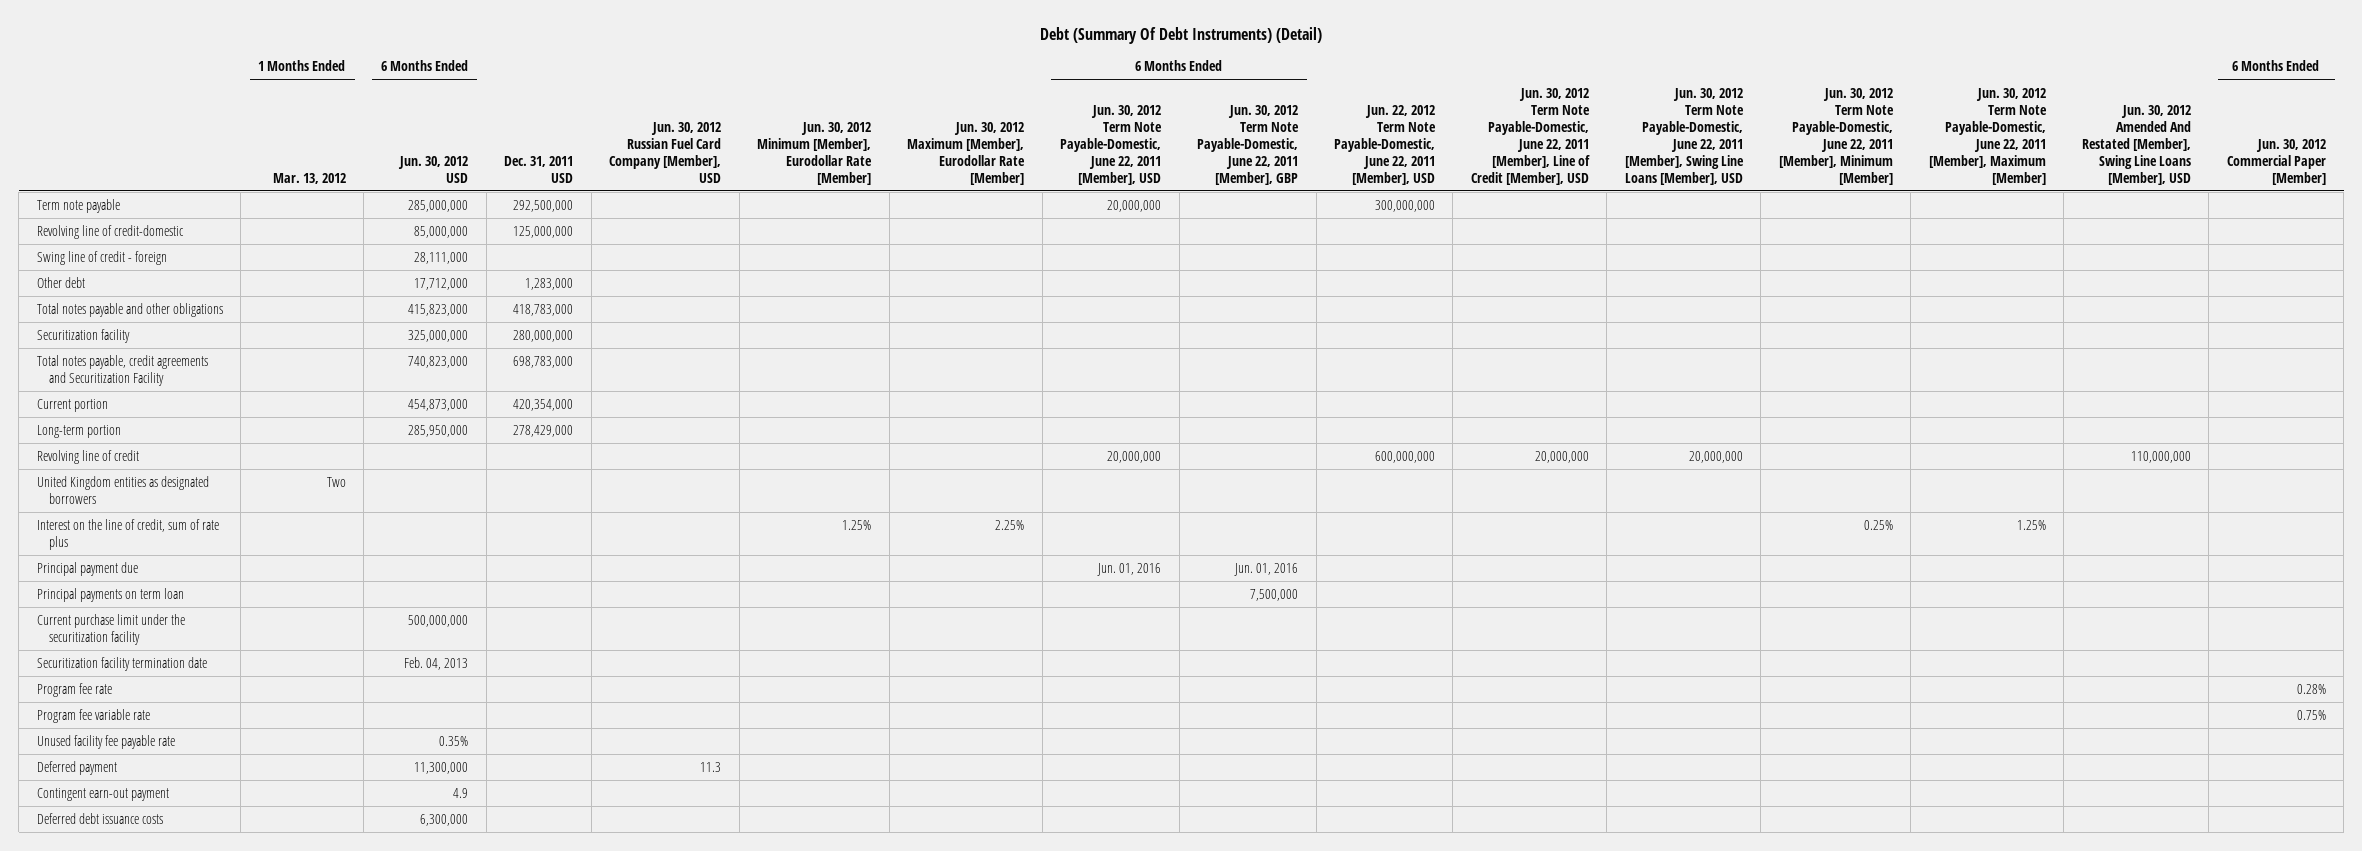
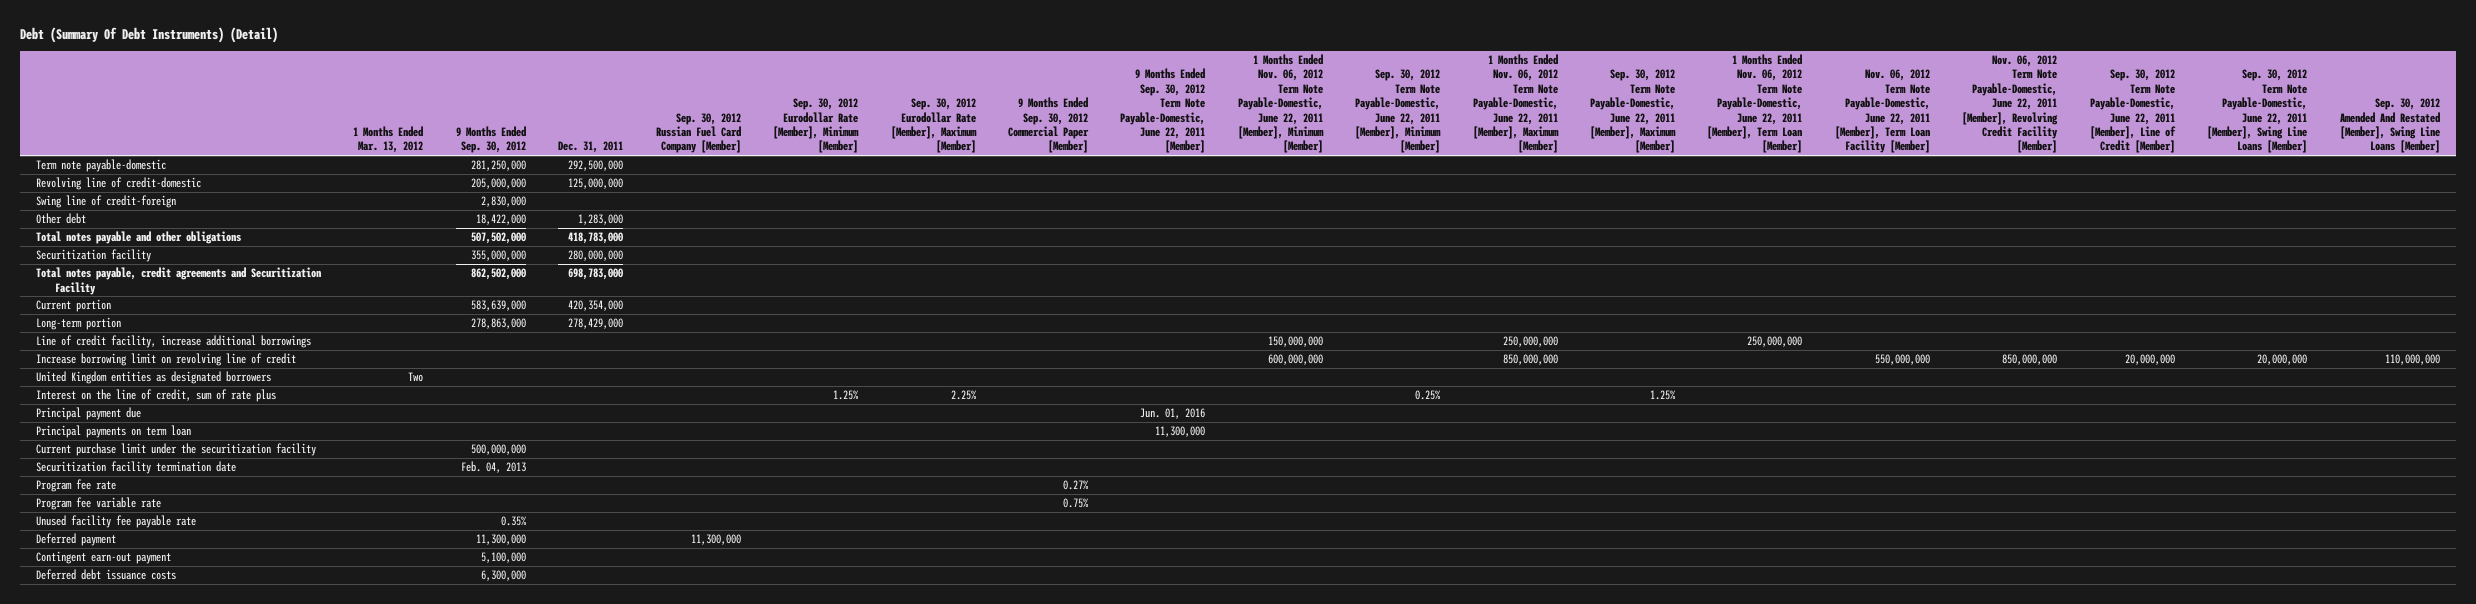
- | 1 Months Ended Mar. 13, 2012 | 6 Months Ended Jun. 30, 2012 USD | Dec. 31, 2011 USD | Jun. 30, 2012 Russian Fuel Card Company [Member], USD | Jun. 30, 2012 Minimum [Member], Eurodollar Rate [Member] | Jun. 30, 2012 Maximum [Member], Eurodollar Rate [Member] | 6 Months Ended Jun. 30, 2012 Term Note Payable-Domestic, June 22, 2011 [Member], USD | 6 Months Ended Jun. 30, 2012 Term Note Payable-Domestic, June 22, 2011 [Member], GBP | Jun. 22, 2012 Term Note Payable-Domestic, June 22, 2011 [Member], USD | Jun. 30, 2012 Term Note Payable-Domestic, June 22, 2011 [Member], Line of Credit [Member], USD | Jun. 30, 2012 Term Note Payable-Domestic, June 22, 2011 [Member], Swing Line Loans [Member], USD | Jun. 30, 2012 Term Note Payable-Domestic, June 22, 2011 [Member], Minimum [Member] | Jun. 30, 2012 Term Note Payable-Domestic, June 22, 2011 [Member], Maximum [Member] | Jun. 30, 2012 Amended And Restated [Member], Swing Line Loans [Member], USD | 6 Months Ended Jun. 30, 2012 Commercial Paper [Member]
+ | 1 Months Ended Mar. 13, 2012 | 9 Months Ended Sep. 30, 2012 | Dec. 31, 2011 | Sep. 30, 2012 Russian Fuel Card Company [Member] | Sep. 30, 2012 Eurodollar Rate [Member], Minimum [Member] | Sep. 30, 2012 Eurodollar Rate [Member], Maximum [Member] | 9 Months Ended Sep. 30, 2012 Commercial Paper [Member] | 9 Months Ended Sep. 30, 2012 Term Note Payable-Domestic, June 22, 2011 [Member] | 1 Months Ended Nov. 06, 2012 Term Note Payable-Domestic, June 22, 2011 [Member], Minimum [Member] | Sep. 30, 2012 Term Note Payable-Domestic, June 22, 2011 [Member], Minimum [Member] | 1 Months Ended Nov. 06, 2012 Term Note Payable-Domestic, June 22, 2011 [Member], Maximum [Member] | Sep. 30, 2012 Term Note Payable-Domestic, June 22, 2011 [Member], Maximum [Member] | 1 Months Ended Nov. 06, 2012 Term Note Payable-Domestic, June 22, 2011 [Member], Term Loan [Member] | Nov. 06, 2012 Term Note Payable-Domestic, June 22, 2011 [Member], Term Loan Facility [Member] | Nov. 06, 2012 Term Note Payable-Domestic, June 22, 2011 [Member], Revolving Credit Facility [Member] | Sep. 30, 2012 Term Note Payable-Domestic, June 22, 2011 [Member], Line of Credit [Member] | Sep. 30, 2012 Term Note Payable-Domestic, June 22, 2011 [Member], Swing Line Loans [Member] | Sep. 30, 2012 Amended And Restated [Member], Swing Line Loans [Member]
- Term note payable | | 285,000,000 | 292,500,000 | | | | 20,000,000 | | 300,000,000 | | | | | |
+ Term note payable-domestic | | 281,250,000 | 292,500,000 | | | | | | | | | | | | | | |
- Swing line of credit - foreign | | 28,111,000 | | | | | | | | | | | | |
+ Swing line of credit-foreign | | 2,830,000 | | | | | | | | | | | | | | | |
- Revolving line of credit | | | | | | | 20,000,000 | | 600,000,000 | 20,000,000 | 20,000,000 | | | 110,000,000 |
+ Line of credit facility, increase additional borrowings | | | | | | | | | 150,000,000 | | 250,000,000 | | 250,000,000 | | | | |
+ Increase borrowing limit on revolving line of credit | | | | | | | | | 600,000,000 | | 850,000,000 | | | 550,000,000 | 850,000,000 | 20,000,000 | 20,000,000 | 110,000,000

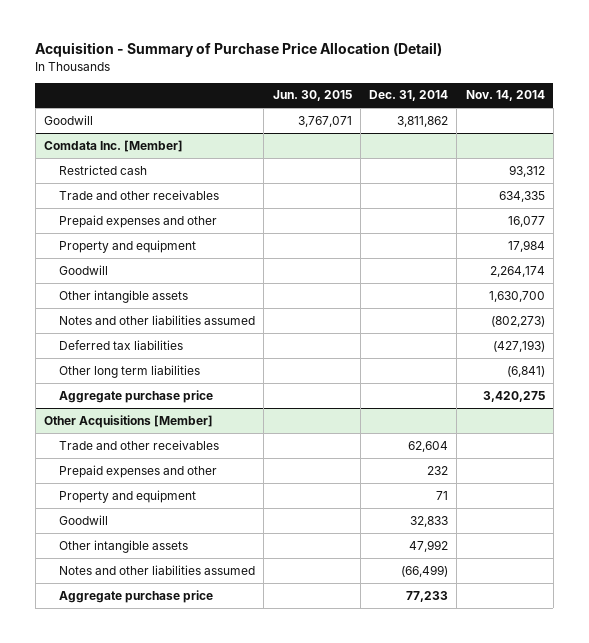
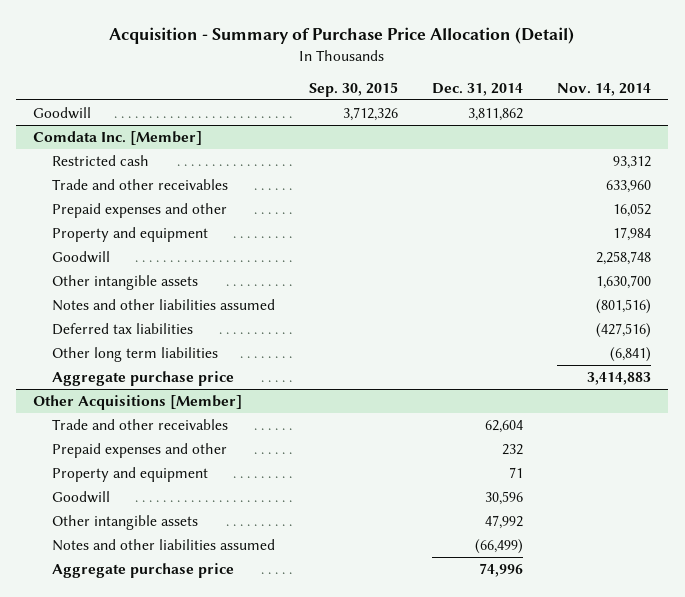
- | Jun. 30, 2015 | Dec. 31, 2014 | Nov. 14, 2014
+ | Sep. 30, 2015 | Dec. 31, 2014 | Nov. 14, 2014
@ Comdata Inc. [Member]
- Trade and other receivables | | | 634,335
- Prepaid expenses and other | | | 16,077
+ Trade and other receivables | | | 633,960
+ Prepaid expenses and other | | | 16,052
- Goodwill | | | 2,264,174
+ Goodwill | | | 2,258,748
- Notes and other liabilities assumed | | | (802,273)
- Deferred tax liabilities | | | (427,193)
+ Notes and other liabilities assumed | | | (801,516)
+ Deferred tax liabilities | | | (427,516)
- Aggregate purchase price | | | 3,420,275
+ Aggregate purchase price | | | 3,414,883
@ Other Acquisitions [Member]
- Goodwill | | 32,833 |
+ Goodwill | | 30,596 |
- Aggregate purchase price | | 77,233 |
+ Aggregate purchase price | | 74,996 |

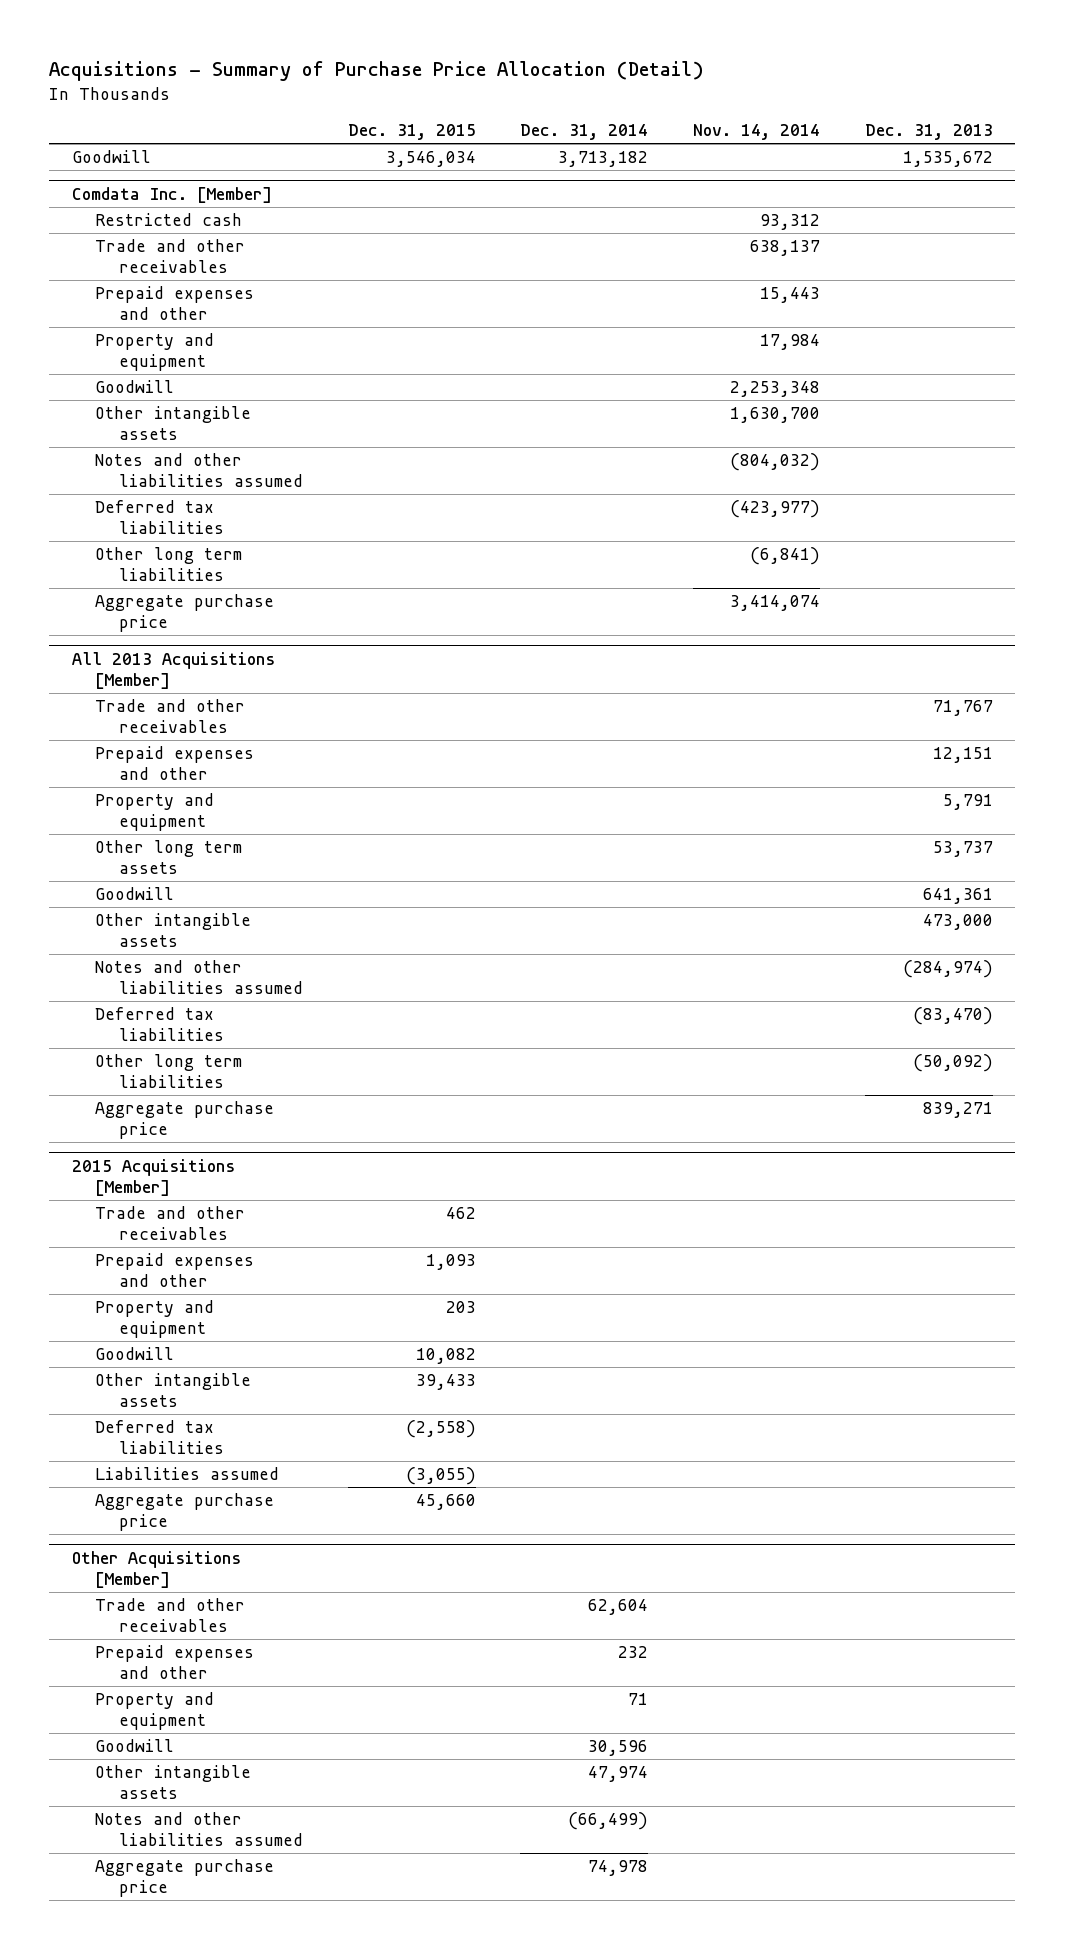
- Acquisition - Summary of Purchase Price Allocation (Detail)
+ Acquisitions - Summary of Purchase Price Allocation (Detail)
- | Sep. 30, 2015 | Dec. 31, 2014 | Nov. 14, 2014
+ | Dec. 31, 2015 | Dec. 31, 2014 | Nov. 14, 2014 | Dec. 31, 2013
- Goodwill | 3,712,326 | 3,811,862 |
+ Goodwill | 3,546,034 | 3,713,182 | | 1,535,672
@ Comdata Inc. [Member]
- Trade and other receivables | | | 633,960
- Prepaid expenses and other | | | 16,052
+ Trade and other receivables | | | 638,137 |
+ Prepaid expenses and other | | | 15,443 |
- Goodwill | | | 2,258,748
+ Goodwill | | | 2,253,348 |
- Notes and other liabilities assumed | | | (801,516)
- Deferred tax liabilities | | | (427,516)
+ Notes and other liabilities assumed | | | (804,032) |
+ Deferred tax liabilities | | | (423,977) |
- Aggregate purchase price | | | 3,414,883
+ Aggregate purchase price | | | 3,414,074 |
+ All 2013 Acquisitions [Member]
+ Trade and other receivables | | | | 71,767
+ Prepaid expenses and other | | | | 12,151
+ Property and equipment | | | | 5,791
+ Other long term assets | | | | 53,737
+ Goodwill | | | | 641,361
+ Other intangible assets | | | | 473,000
+ Notes and other liabilities assumed | | | | (284,974)
+ Deferred tax liabilities | | | | (83,470)
+ Other long term liabilities | | | | (50,092)
+ Aggregate purchase price | | | | 839,271
+ 2015 Acquisitions [Member]
+ Trade and other receivables | 462 | | |
+ Prepaid expenses and other | 1,093 | | |
+ Property and equipment | 203 | | |
+ Goodwill | 10,082 | | |
+ Other intangible assets | 39,433 | | |
+ Deferred tax liabilities | (2,558) | | |
+ Liabilities assumed | (3,055) | | |
+ Aggregate purchase price | 45,660 | | |
@ Other Acquisitions [Member]
- Other intangible assets | | 47,992 |
+ Other intangible assets | | 47,974 | |
- Aggregate purchase price | | 74,996 |
+ Aggregate purchase price | | 74,978 | |

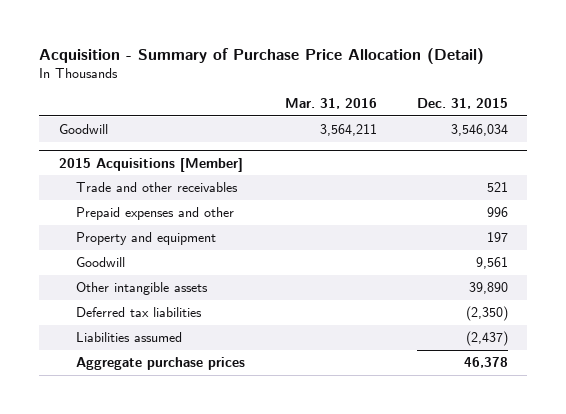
- Acquisitions - Summary of Purchase Price Allocation (Detail)
+ Acquisition - Summary of Purchase Price Allocation (Detail)
- | Dec. 31, 2015 | Dec. 31, 2014 | Nov. 14, 2014 | Dec. 31, 2013
+ | Mar. 31, 2016 | Dec. 31, 2015
- Comdata Inc. [Member]
- Restricted cash | | | 93,312 |
- Trade and other receivables | | | 638,137 |
- Prepaid expenses and other | | | 15,443 |
- Property and equipment | | | 17,984 |
- Goodwill | | | 2,253,348 |
- Other intangible assets | | | 1,630,700 |
- Notes and other liabilities assumed | | | (804,032) |
- Deferred tax liabilities | | | (423,977) |
- Other long term liabilities | | | (6,841) |
- Aggregate purchase price | | | 3,414,074 |
- All 2013 Acquisitions [Member]
- Trade and other receivables | | | | 71,767
- Prepaid expenses and other | | | | 12,151
- Property and equipment | | | | 5,791
- Other long term assets | | | | 53,737
- Goodwill | | | | 641,361
- Other intangible assets | | | | 473,000
- Notes and other liabilities assumed | | | | (284,974)
- Deferred tax liabilities | | | | (83,470)
- Other long term liabilities | | | | (50,092)
- Aggregate purchase price | | | | 839,271
@ 2015 Acquisitions [Member]
- Trade and other receivables | 462 | | |
- Prepaid expenses and other | 1,093 | | |
- Property and equipment | 203 | | |
- Goodwill | 10,082 | | |
- Other intangible assets | 39,433 | | |
- Deferred tax liabilities | (2,558) | | |
- Liabilities assumed | (3,055) | | |
- Aggregate purchase price | 45,660 | | |
- Other Acquisitions [Member]
- Trade and other receivables | | 62,604 | |
- Prepaid expenses and other | | 232 | |
- Property and equipment | | 71 | |
- Goodwill | | 30,596 | |
- Other intangible assets | | 47,974 | |
- Notes and other liabilities assumed | | (66,499) | |
- Aggregate purchase price | | 74,978 | |
@ 2015 Acquisitions [Member]
+ Trade and other receivables | | 521
+ Prepaid expenses and other | | 996
+ Property and equipment | | 197
+ Goodwill | | 9,561
+ Other intangible assets | | 39,890
+ Deferred tax liabilities | | (2,350)
+ Liabilities assumed | | (2,437)
+ Aggregate purchase prices | | 46,378

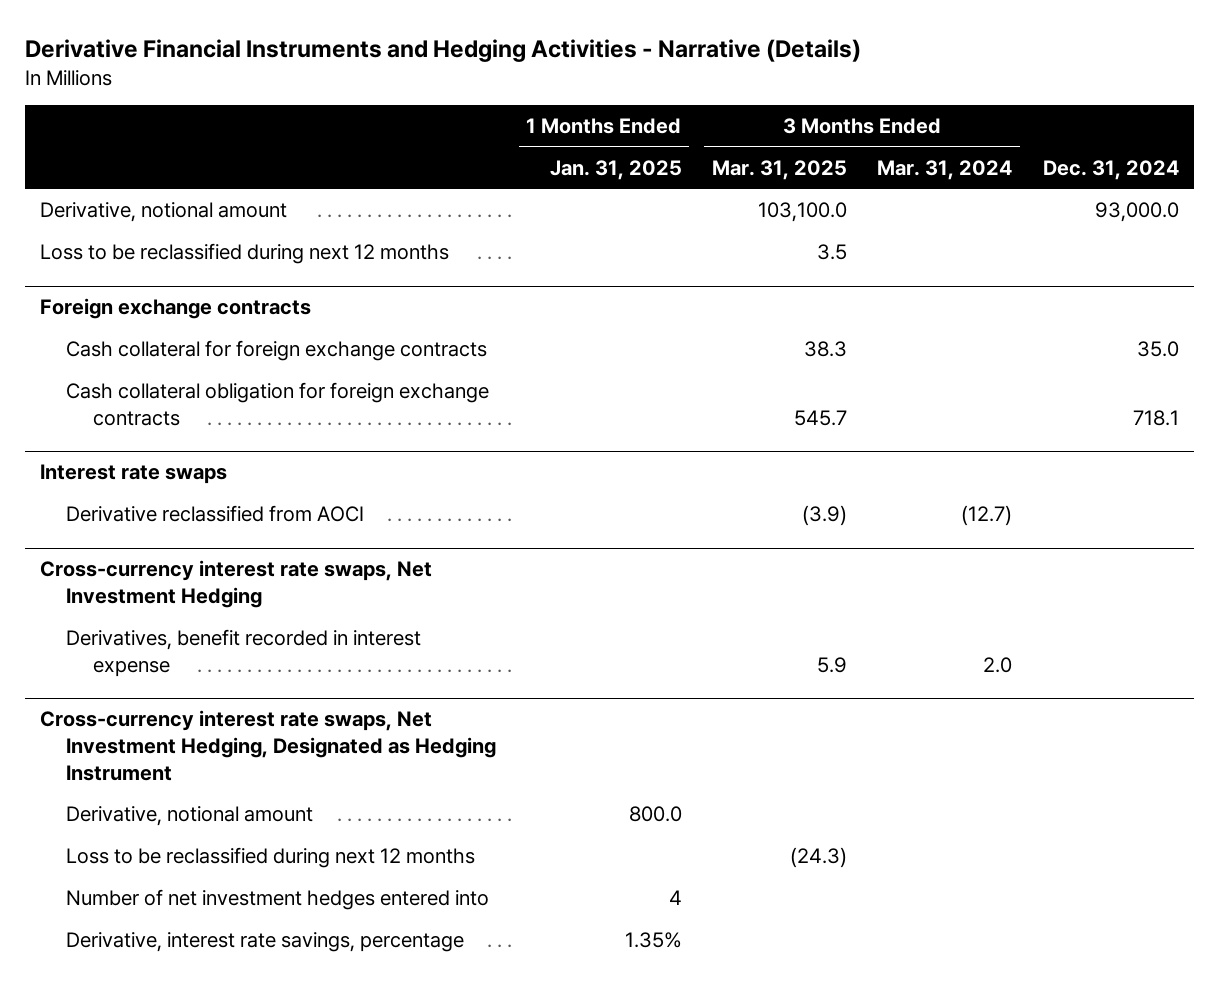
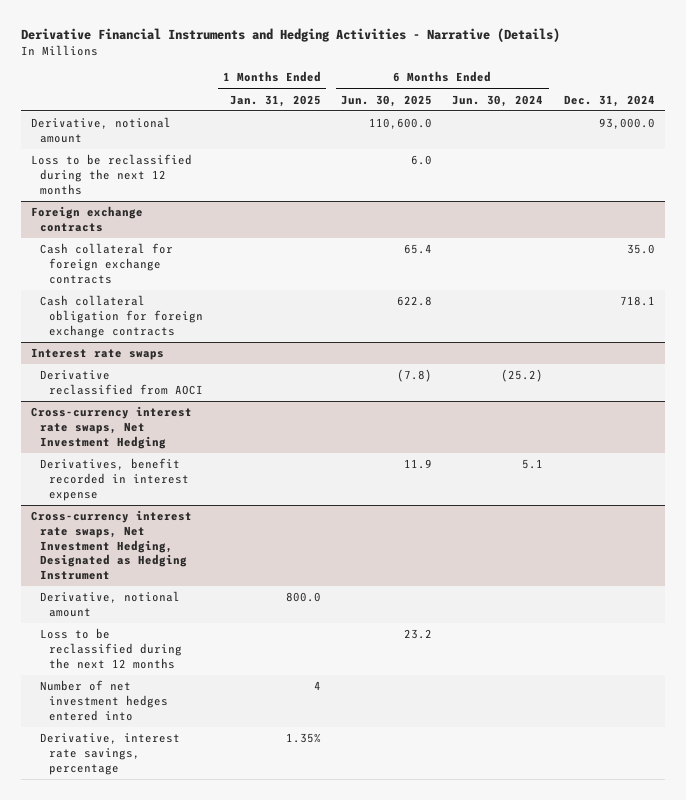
- | 1 Months Ended Jan. 31, 2025 | 3 Months Ended Mar. 31, 2025 | 3 Months Ended Mar. 31, 2024 | Dec. 31, 2024
+ | 1 Months Ended Jan. 31, 2025 | 6 Months Ended Jun. 30, 2025 | 6 Months Ended Jun. 30, 2024 | Dec. 31, 2024
- Loss to be reclassified during next 12 months | | 3.5 | |
+ Loss to be reclassified during the next 12 months | | 6.0 | |
@ Cross-currency interest rate swaps, Net Investment Hedging, Designated as Hedging Instrument
- Loss to be reclassified during next 12 months | | (24.3) | |
+ Loss to be reclassified during the next 12 months | | 23.2 | |

